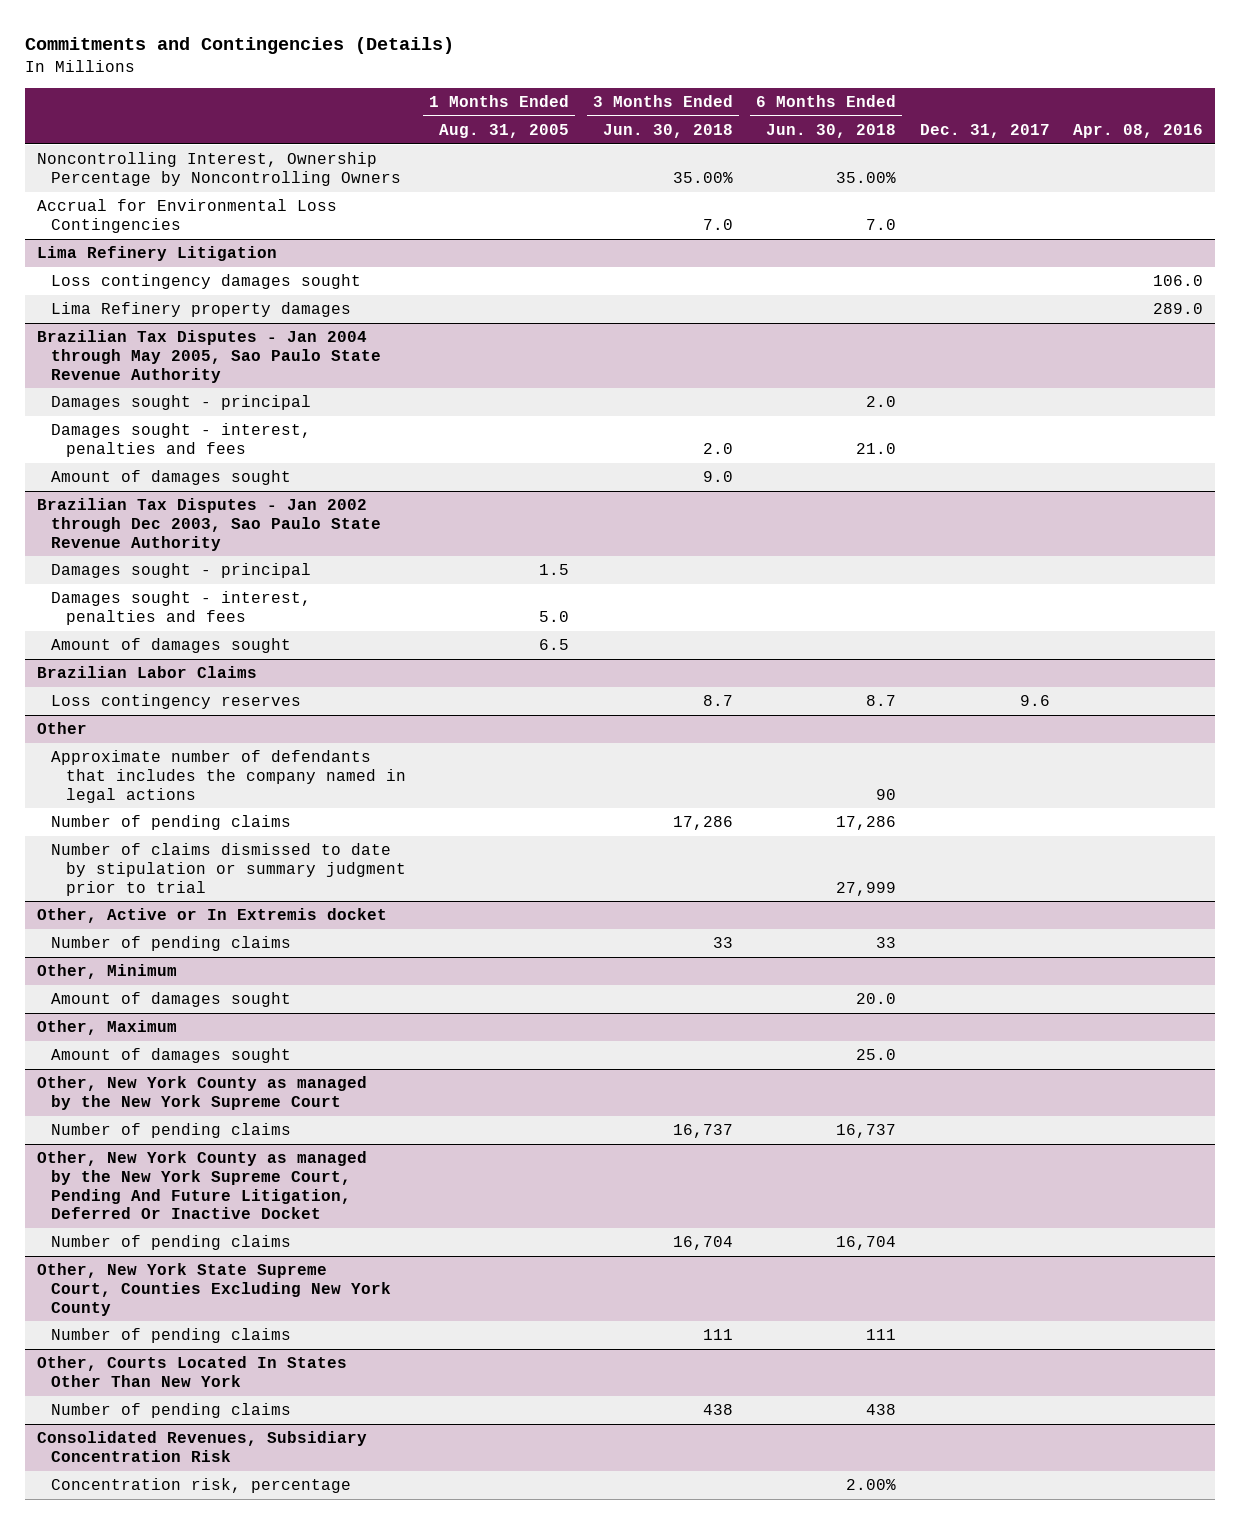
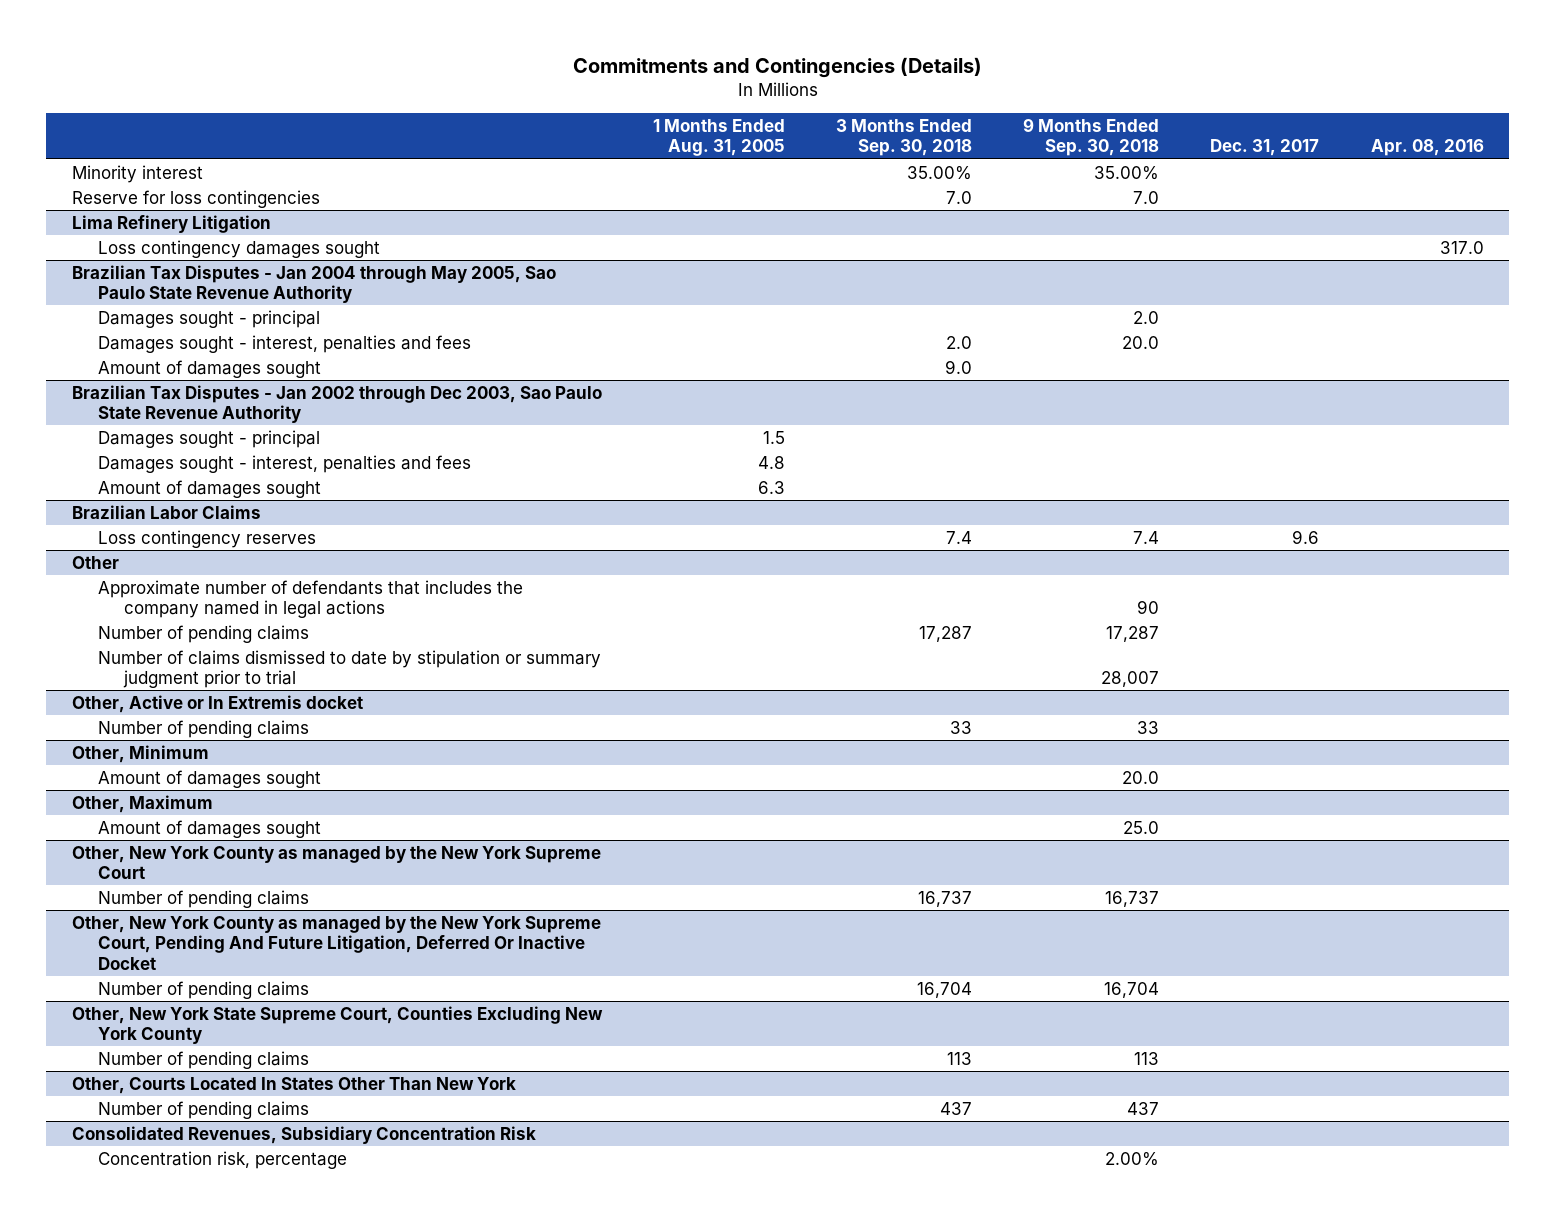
- | 1 Months Ended Aug. 31, 2005 | 3 Months Ended Jun. 30, 2018 | 6 Months Ended Jun. 30, 2018 | Dec. 31, 2017 | Apr. 08, 2016
+ | 1 Months Ended Aug. 31, 2005 | 3 Months Ended Sep. 30, 2018 | 9 Months Ended Sep. 30, 2018 | Dec. 31, 2017 | Apr. 08, 2016
- Noncontrolling Interest, Ownership Percentage by Noncontrolling Owners | | 35.00% | 35.00% | |
- Accrual for Environmental Loss Contingencies | | 7.0 | 7.0 | |
+ Minority interest | | 35.00% | 35.00% | |
+ Reserve for loss contingencies | | 7.0 | 7.0 | |
@ Lima Refinery Litigation
- Loss contingency damages sought | | | | | 106.0
- Lima Refinery property damages | | | | | 289.0
+ Loss contingency damages sought | | | | | 317.0
@ Brazilian Tax Disputes - Jan 2002 through Dec 2003, Sao Paulo State Revenue Authority
- Damages sought - interest, penalties and fees | 5.0 | | | |
- Amount of damages sought | 6.5 | | | |
+ Damages sought - interest, penalties and fees | 4.8 | | | |
+ Amount of damages sought | 6.3 | | | |

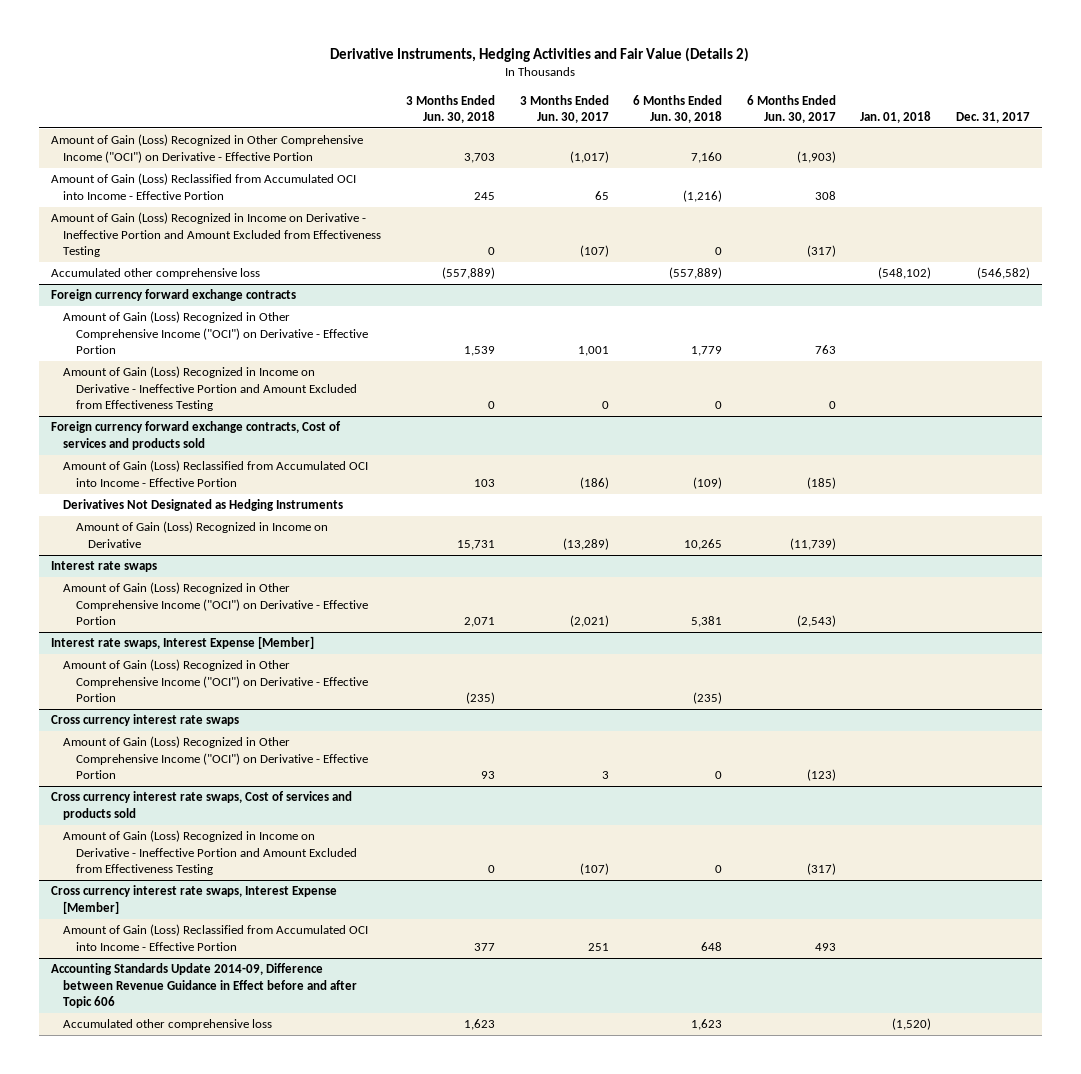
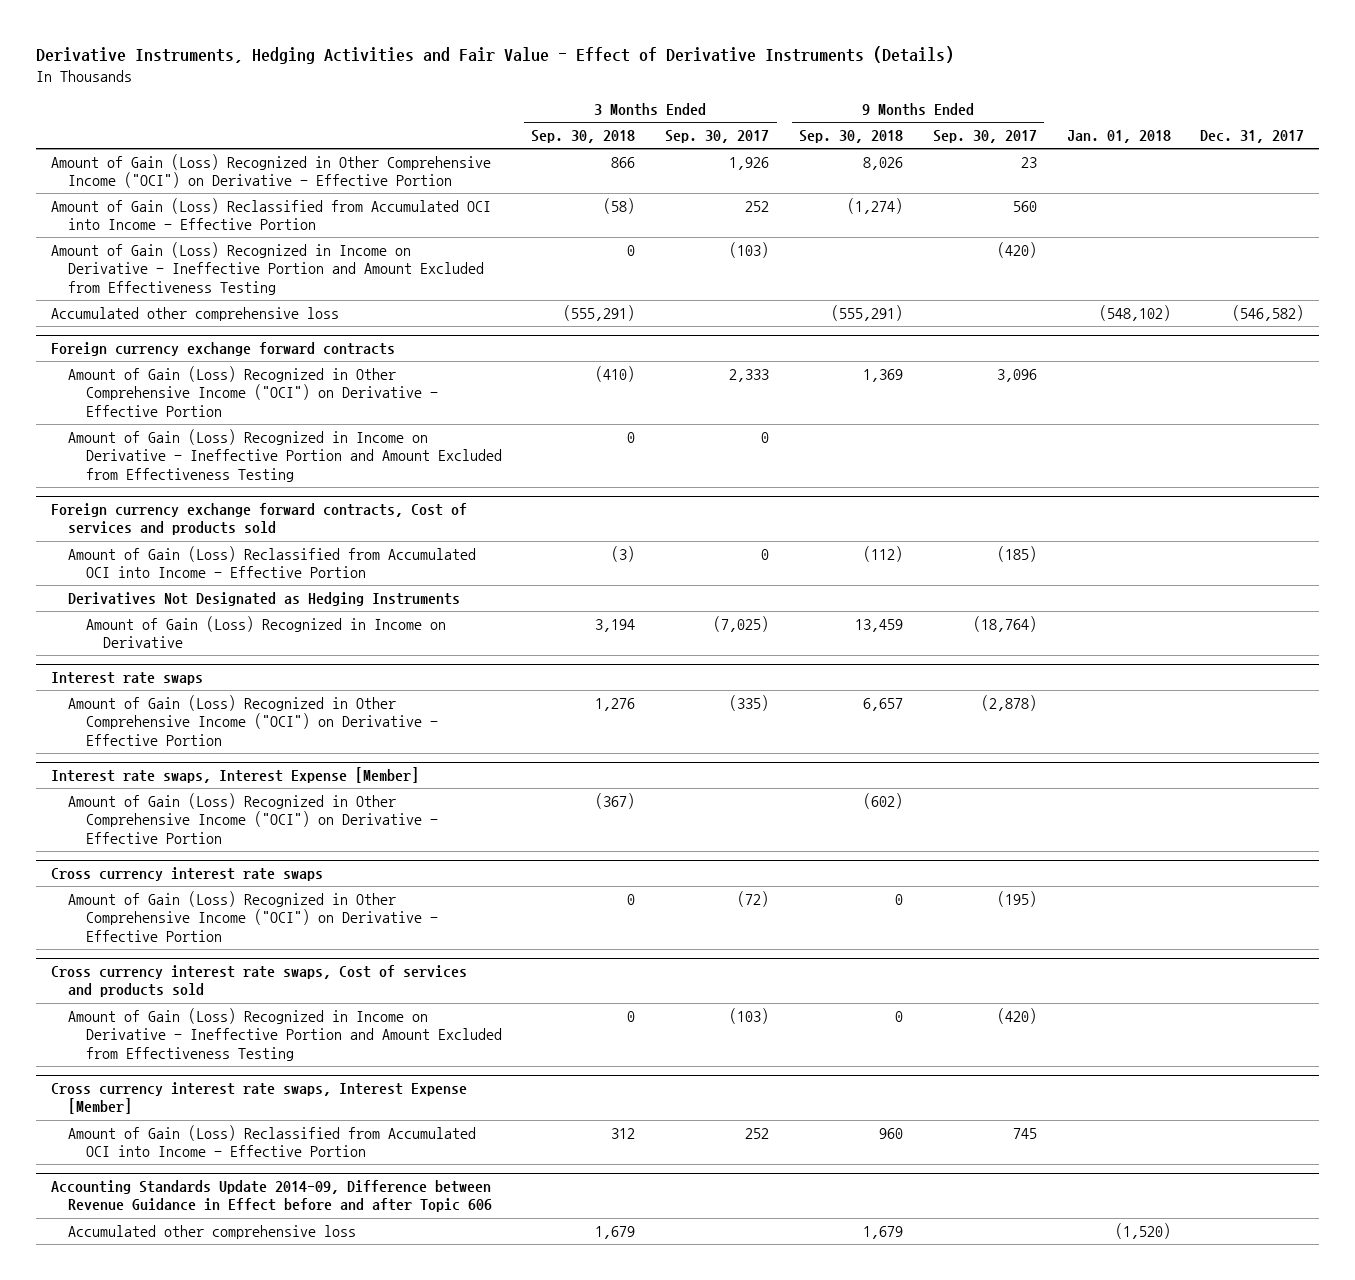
- Derivative Instruments, Hedging Activities and Fair Value (Details 2)
+ Derivative Instruments, Hedging Activities and Fair Value - Effect of Derivative Instruments (Details)
- | 3 Months Ended Jun. 30, 2018 | 3 Months Ended Jun. 30, 2017 | 6 Months Ended Jun. 30, 2018 | 6 Months Ended Jun. 30, 2017 | Jan. 01, 2018 | Dec. 31, 2017
+ | 3 Months Ended Sep. 30, 2018 | 3 Months Ended Sep. 30, 2017 | 9 Months Ended Sep. 30, 2018 | 9 Months Ended Sep. 30, 2017 | Jan. 01, 2018 | Dec. 31, 2017
- Foreign currency forward exchange contracts
+ Foreign currency exchange forward contracts
- Foreign currency forward exchange contracts, Cost of services and products sold
+ Foreign currency exchange forward contracts, Cost of services and products sold

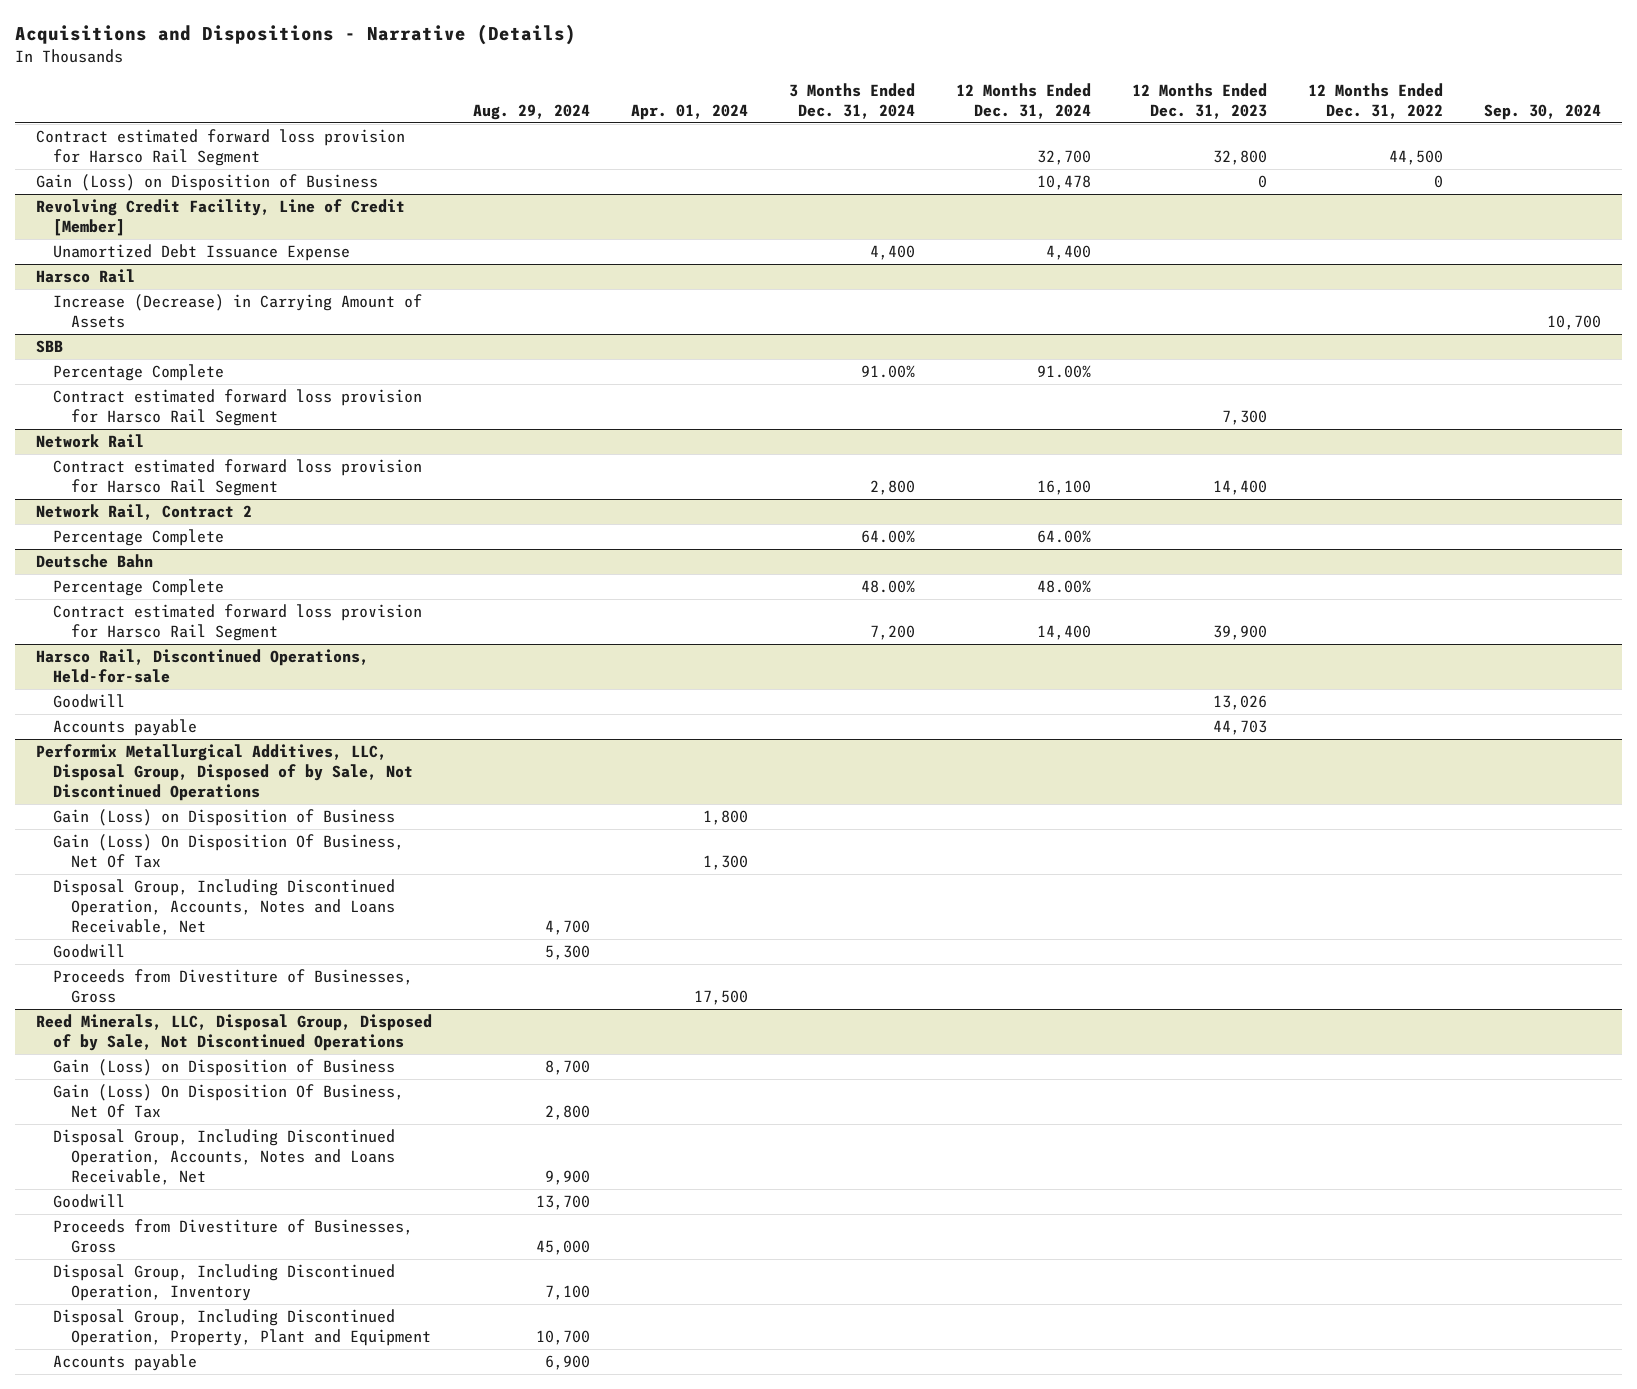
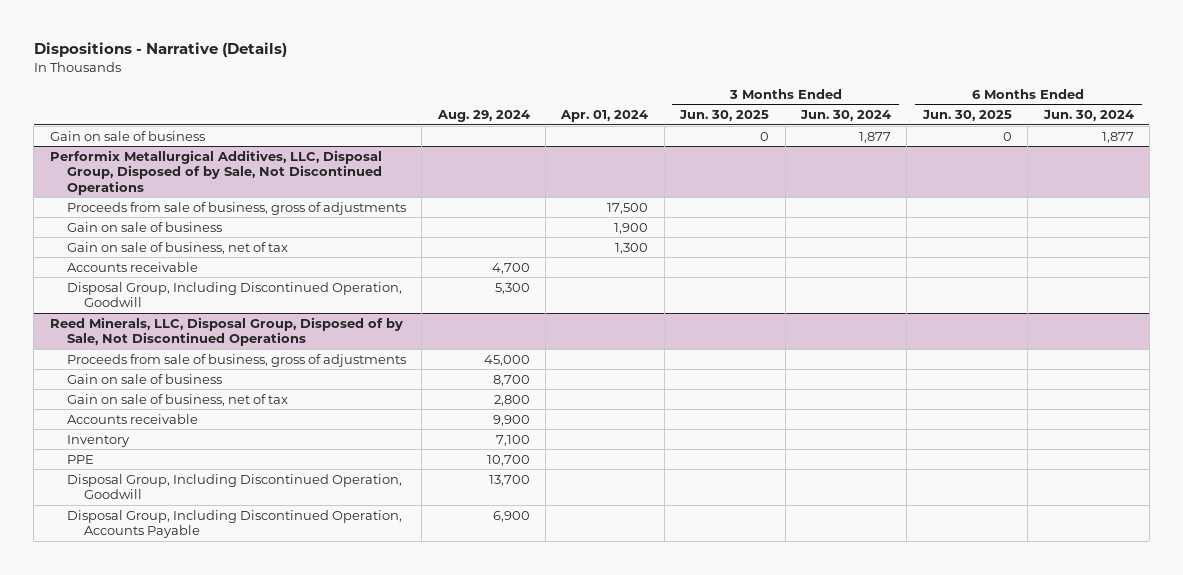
- Acquisitions and Dispositions - Narrative (Details)
+ Dispositions - Narrative (Details)
- | Aug. 29, 2024 | Apr. 01, 2024 | 3 Months Ended Dec. 31, 2024 | 12 Months Ended Dec. 31, 2024 | 12 Months Ended Dec. 31, 2023 | 12 Months Ended Dec. 31, 2022 | Sep. 30, 2024
+ | Aug. 29, 2024 | Apr. 01, 2024 | 3 Months Ended Jun. 30, 2025 | 3 Months Ended Jun. 30, 2024 | 6 Months Ended Jun. 30, 2025 | 6 Months Ended Jun. 30, 2024
- Contract estimated forward loss provision for Harsco Rail Segment | | | | 32,700 | 32,800 | 44,500 |
- Gain (Loss) on Disposition of Business | | | | 10,478 | 0 | 0 |
- Revolving Credit Facility, Line of Credit [Member]
- Unamortized Debt Issuance Expense | | | 4,400 | 4,400 | | |
- Harsco Rail
- Increase (Decrease) in Carrying Amount of Assets | | | | | | | 10,700
- SBB
- Percentage Complete | | | 91.00% | 91.00% | | |
- Contract estimated forward loss provision for Harsco Rail Segment | | | | | 7,300 | |
- Network Rail
- Contract estimated forward loss provision for Harsco Rail Segment | | | 2,800 | 16,100 | 14,400 | |
- Network Rail, Contract 2
- Percentage Complete | | | 64.00% | 64.00% | | |
- Deutsche Bahn
- Percentage Complete | | | 48.00% | 48.00% | | |
- Contract estimated forward loss provision for Harsco Rail Segment | | | 7,200 | 14,400 | 39,900 | |
- Harsco Rail, Discontinued Operations, Held-for-sale
- Goodwill | | | | | 13,026 | |
- Accounts payable | | | | | 44,703 | |
+ Gain on sale of business | | | 0 | 1,877 | 0 | 1,877
@ Performix Metallurgical Additives, LLC, Disposal Group, Disposed of by Sale, Not Discontinued Operations
- Gain (Loss) on Disposition of Business | | 1,800 | | | | |
- Gain (Loss) On Disposition Of Business, Net Of Tax | | 1,300 | | | | |
- Disposal Group, Including Discontinued Operation, Accounts, Notes and Loans Receivable, Net | 4,700 | | | | | |
- Goodwill | 5,300 | | | | | |
- Proceeds from Divestiture of Businesses, Gross | | 17,500 | | | | |
+ Proceeds from sale of business, gross of adjustments | | 17,500 | | | |
+ Gain on sale of business | | 1,900 | | | |
+ Gain on sale of business, net of tax | | 1,300 | | | |
+ Accounts receivable | 4,700 | | | | |
+ Disposal Group, Including Discontinued Operation, Goodwill | 5,300 | | | | |
@ Reed Minerals, LLC, Disposal Group, Disposed of by Sale, Not Discontinued Operations
- Gain (Loss) on Disposition of Business | 8,700 | | | | | |
- Gain (Loss) On Disposition Of Business, Net Of Tax | 2,800 | | | | | |
- Disposal Group, Including Discontinued Operation, Accounts, Notes and Loans Receivable, Net | 9,900 | | | | | |
- Goodwill | 13,700 | | | | | |
- Proceeds from Divestiture of Businesses, Gross | 45,000 | | | | | |
- Disposal Group, Including Discontinued Operation, Inventory | 7,100 | | | | | |
- Disposal Group, Including Discontinued Operation, Property, Plant and Equipment | 10,700 | | | | | |
- Accounts payable | 6,900 | | | | | |
+ Proceeds from sale of business, gross of adjustments | 45,000 | | | | |
+ Gain on sale of business | 8,700 | | | | |
+ Gain on sale of business, net of tax | 2,800 | | | | |
+ Accounts receivable | 9,900 | | | | |
+ Inventory | 7,100 | | | | |
+ PPE | 10,700 | | | | |
+ Disposal Group, Including Discontinued Operation, Goodwill | 13,700 | | | | |
+ Disposal Group, Including Discontinued Operation, Accounts Payable | 6,900 | | | | |

